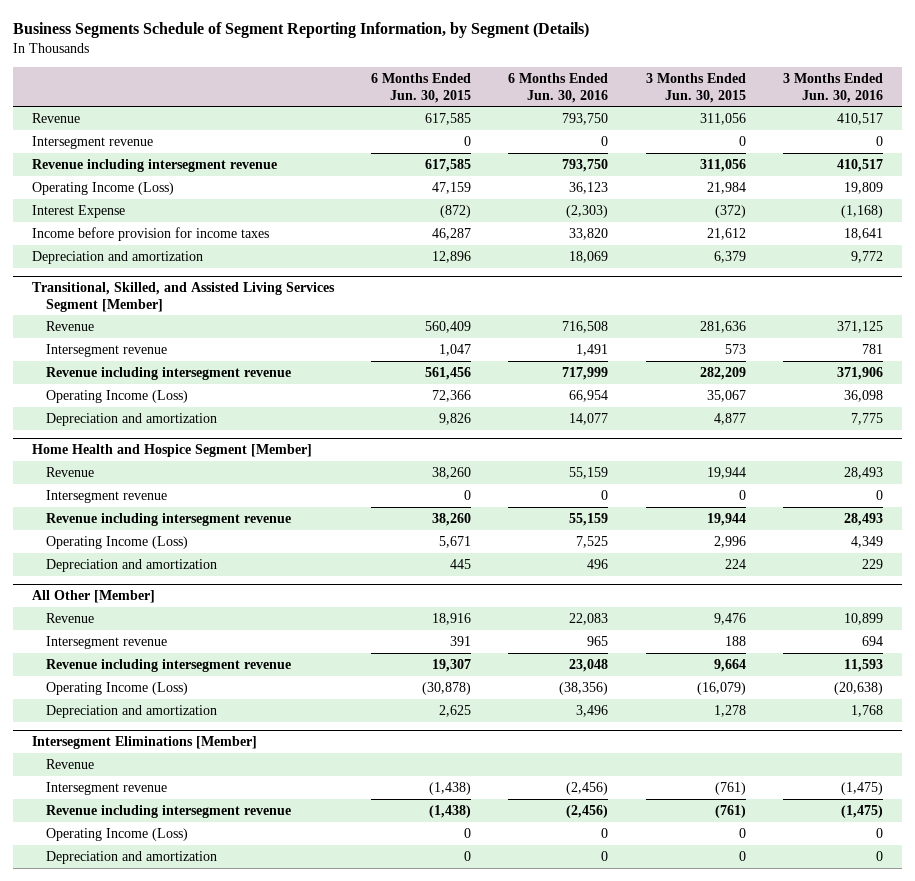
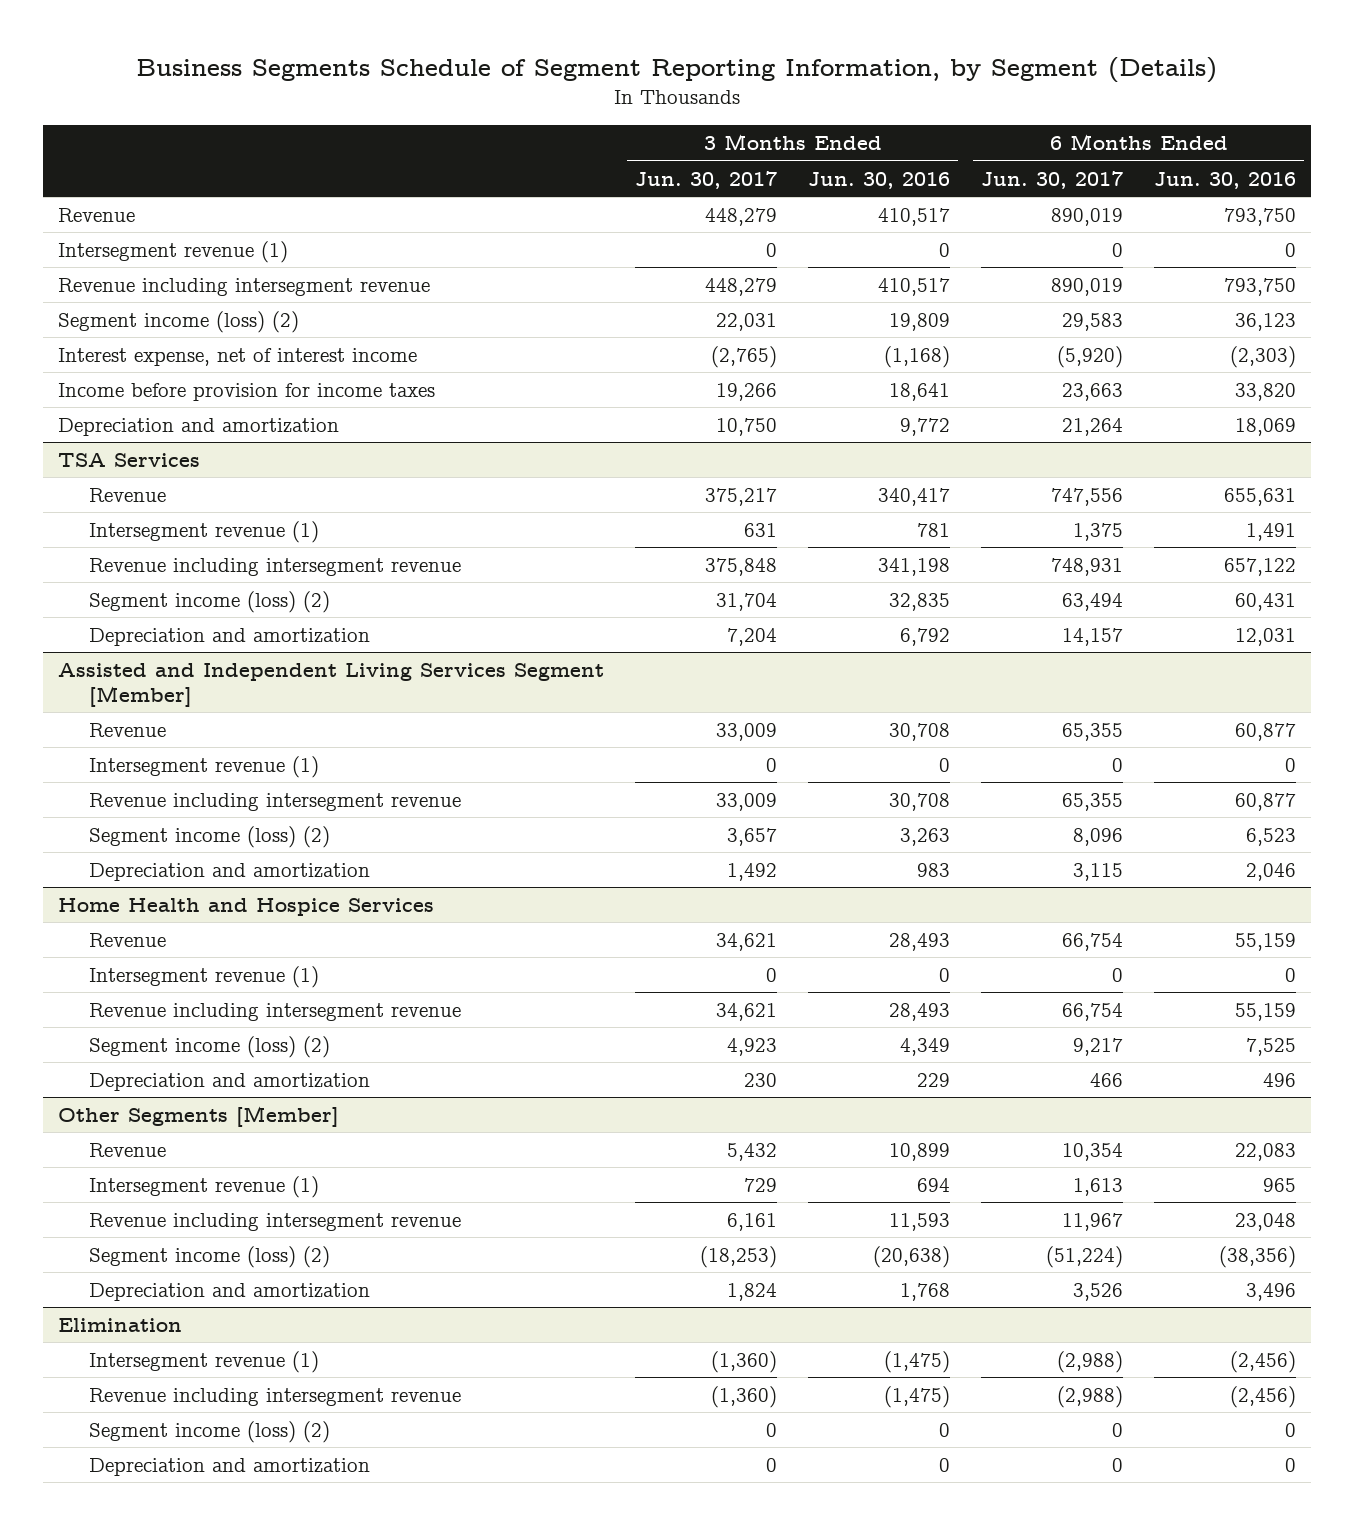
- | 6 Months Ended Jun. 30, 2015 | 6 Months Ended Jun. 30, 2016 | 3 Months Ended Jun. 30, 2015 | 3 Months Ended Jun. 30, 2016
+ | 3 Months Ended Jun. 30, 2017 | 3 Months Ended Jun. 30, 2016 | 6 Months Ended Jun. 30, 2017 | 6 Months Ended Jun. 30, 2016
- Intersegment revenue | 0 | 0 | 0 | 0
+ Intersegment revenue (1) | 0 | 0 | 0 | 0
- Operating Income (Loss) | 47,159 | 36,123 | 21,984 | 19,809
- Interest Expense | (872) | (2,303) | (372) | (1,168)
+ Segment income (loss) (2) | 22,031 | 19,809 | 29,583 | 36,123
+ Interest expense, net of interest income | (2,765) | (1,168) | (5,920) | (2,303)
- Transitional, Skilled, and Assisted Living Services Segment [Member]
- Revenue | 560,409 | 716,508 | 281,636 | 371,125
- Intersegment revenue | 1,047 | 1,491 | 573 | 781
- Revenue including intersegment revenue | 561,456 | 717,999 | 282,209 | 371,906
- Operating Income (Loss) | 72,366 | 66,954 | 35,067 | 36,098
- Depreciation and amortization | 9,826 | 14,077 | 4,877 | 7,775
- Home Health and Hospice Segment [Member]
+ TSA Services
+ Revenue | 375,217 | 340,417 | 747,556 | 655,631
+ Intersegment revenue (1) | 631 | 781 | 1,375 | 1,491
+ Revenue including intersegment revenue | 375,848 | 341,198 | 748,931 | 657,122
+ Segment income (loss) (2) | 31,704 | 32,835 | 63,494 | 60,431
+ Depreciation and amortization | 7,204 | 6,792 | 14,157 | 12,031
+ Assisted and Independent Living Services Segment [Member]
+ Revenue | 33,009 | 30,708 | 65,355 | 60,877
+ Intersegment revenue (1) | 0 | 0 | 0 | 0
+ Revenue including intersegment revenue | 33,009 | 30,708 | 65,355 | 60,877
+ Segment income (loss) (2) | 3,657 | 3,263 | 8,096 | 6,523
+ Depreciation and amortization | 1,492 | 983 | 3,115 | 2,046
+ Home Health and Hospice Services
- Intersegment revenue | 0 | 0 | 0 | 0
+ Intersegment revenue (1) | 0 | 0 | 0 | 0
- Operating Income (Loss) | 5,671 | 7,525 | 2,996 | 4,349
+ Segment income (loss) (2) | 4,923 | 4,349 | 9,217 | 7,525
- All Other [Member]
+ Other Segments [Member]
- Intersegment revenue | 391 | 965 | 188 | 694
+ Intersegment revenue (1) | 729 | 694 | 1,613 | 965
- Operating Income (Loss) | (30,878) | (38,356) | (16,079) | (20,638)
+ Segment income (loss) (2) | (18,253) | (20,638) | (51,224) | (38,356)
- Intersegment Eliminations [Member]
- Revenue
- Intersegment revenue | (1,438) | (2,456) | (761) | (1,475)
+ Elimination
+ Intersegment revenue (1) | (1,360) | (1,475) | (2,988) | (2,456)
- Operating Income (Loss) | 0 | 0 | 0 | 0
+ Segment income (loss) (2) | 0 | 0 | 0 | 0

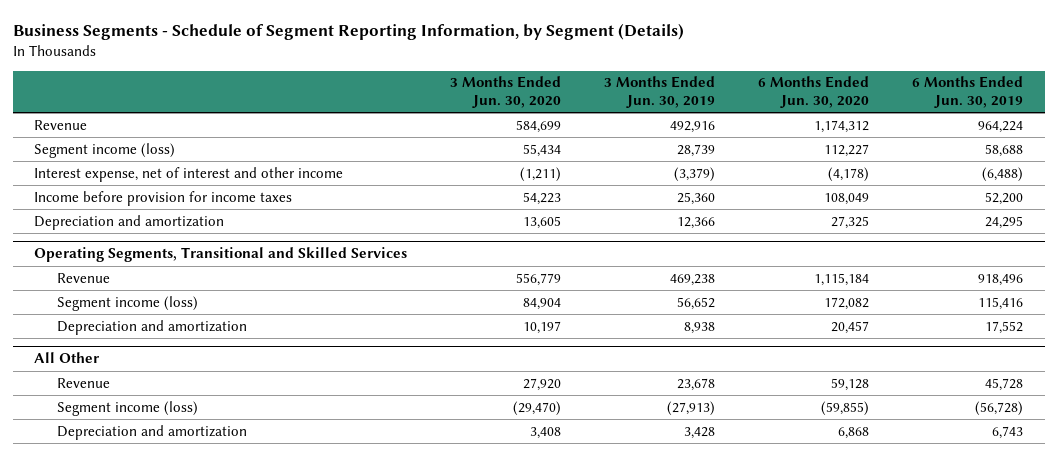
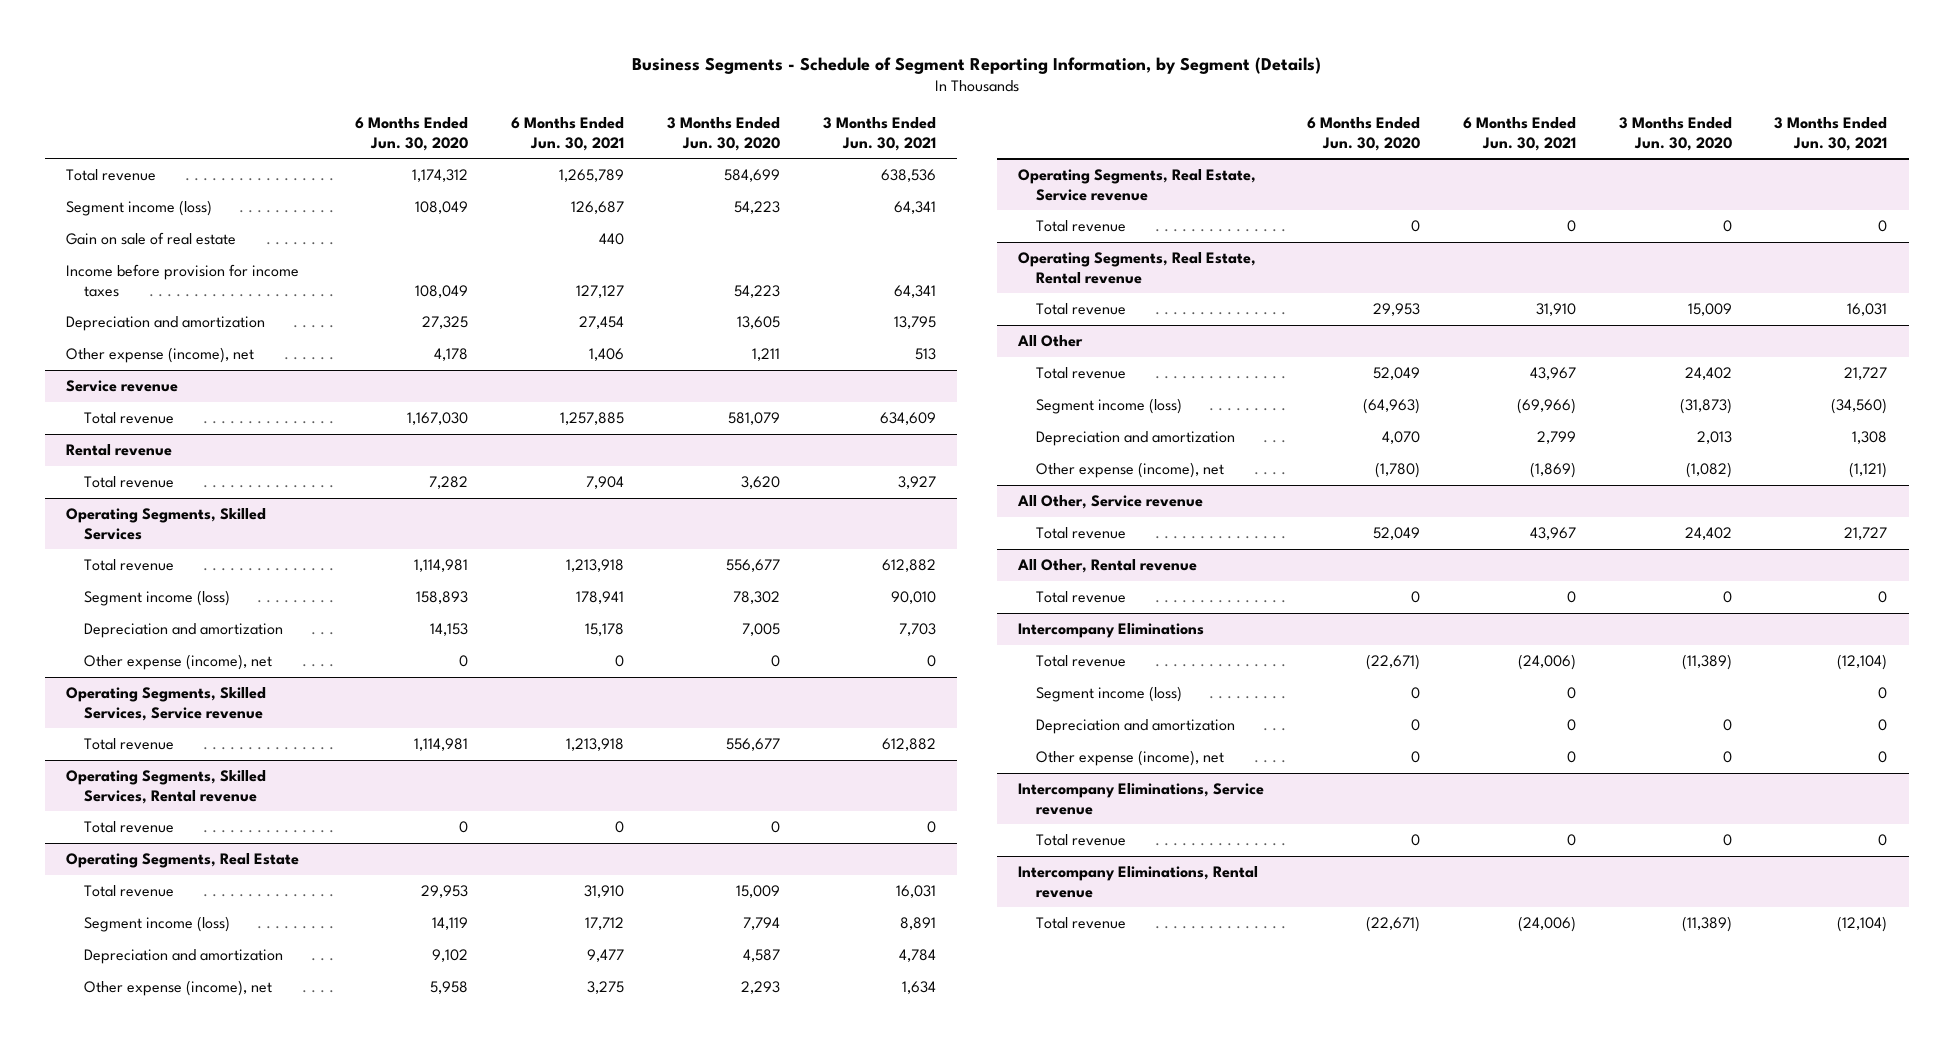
- | 3 Months Ended Jun. 30, 2020 | 3 Months Ended Jun. 30, 2019 | 6 Months Ended Jun. 30, 2020 | 6 Months Ended Jun. 30, 2019
+ | 6 Months Ended Jun. 30, 2020 | 6 Months Ended Jun. 30, 2021 | 3 Months Ended Jun. 30, 2020 | 3 Months Ended Jun. 30, 2021
- Revenue | 584,699 | 492,916 | 1,174,312 | 964,224
- Segment income (loss) | 55,434 | 28,739 | 112,227 | 58,688
- Interest expense, net of interest and other income | (1,211) | (3,379) | (4,178) | (6,488)
+ Total revenue | 1,174,312 | 1,265,789 | 584,699 | 638,536
+ Segment income (loss) | 108,049 | 126,687 | 54,223 | 64,341
+ Gain on sale of real estate | | 440 | |
- Operating Segments, Transitional and Skilled Services
- Revenue | 556,779 | 469,238 | 1,115,184 | 918,496
- Segment income (loss) | 84,904 | 56,652 | 172,082 | 115,416
- Depreciation and amortization | 10,197 | 8,938 | 20,457 | 17,552
+ Other expense (income), net | 4,178 | 1,406 | 1,211 | 513
+ Service revenue
+ Total revenue | 1,167,030 | 1,257,885 | 581,079 | 634,609
+ Rental revenue
+ Total revenue | 7,282 | 7,904 | 3,620 | 3,927
+ Operating Segments, Skilled Services
+ Total revenue | 1,114,981 | 1,213,918 | 556,677 | 612,882
+ Segment income (loss) | 158,893 | 178,941 | 78,302 | 90,010
+ Depreciation and amortization | 14,153 | 15,178 | 7,005 | 7,703
+ Other expense (income), net | 0 | 0 | 0 | 0
+ Operating Segments, Skilled Services, Service revenue
+ Total revenue | 1,114,981 | 1,213,918 | 556,677 | 612,882
+ Operating Segments, Skilled Services, Rental revenue
+ Total revenue | 0 | 0 | 0 | 0
+ Operating Segments, Real Estate
+ Total revenue | 29,953 | 31,910 | 15,009 | 16,031
+ Segment income (loss) | 14,119 | 17,712 | 7,794 | 8,891
+ Depreciation and amortization | 9,102 | 9,477 | 4,587 | 4,784
+ Other expense (income), net | 5,958 | 3,275 | 2,293 | 1,634
+ Operating Segments, Real Estate, Service revenue
+ Total revenue | 0 | 0 | 0 | 0
+ Operating Segments, Real Estate, Rental revenue
+ Total revenue | 29,953 | 31,910 | 15,009 | 16,031
@ All Other
- Revenue | 27,920 | 23,678 | 59,128 | 45,728
- Segment income (loss) | (29,470) | (27,913) | (59,855) | (56,728)
- Depreciation and amortization | 3,408 | 3,428 | 6,868 | 6,743
+ Total revenue | 52,049 | 43,967 | 24,402 | 21,727
+ Segment income (loss) | (64,963) | (69,966) | (31,873) | (34,560)
+ Depreciation and amortization | 4,070 | 2,799 | 2,013 | 1,308
+ Other expense (income), net | (1,780) | (1,869) | (1,082) | (1,121)
+ All Other, Service revenue
+ Total revenue | 52,049 | 43,967 | 24,402 | 21,727
+ All Other, Rental revenue
+ Total revenue | 0 | 0 | 0 | 0
+ Intercompany Eliminations
+ Total revenue | (22,671) | (24,006) | (11,389) | (12,104)
+ Segment income (loss) | 0 | 0 | | 0
+ Depreciation and amortization | 0 | 0 | 0 | 0
+ Other expense (income), net | 0 | 0 | 0 | 0
+ Intercompany Eliminations, Service revenue
+ Total revenue | 0 | 0 | 0 | 0
+ Intercompany Eliminations, Rental revenue
+ Total revenue | (22,671) | (24,006) | (11,389) | (12,104)

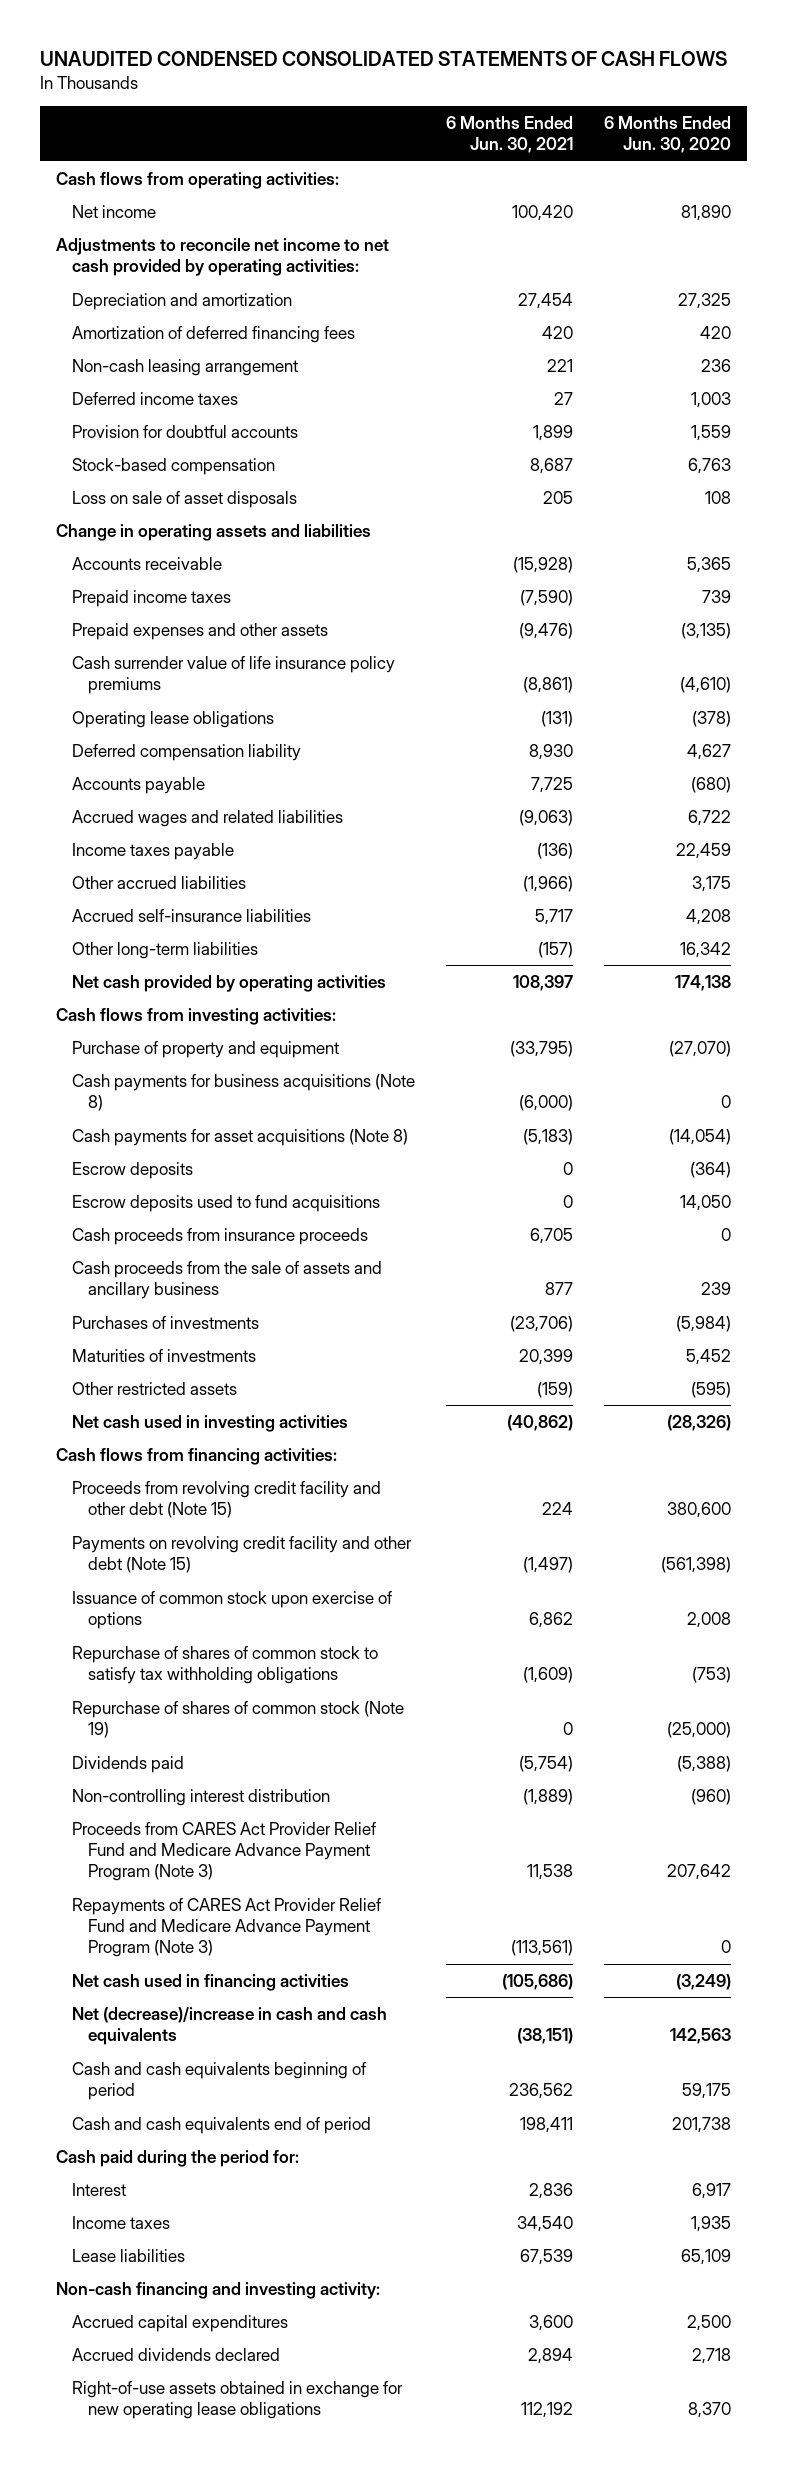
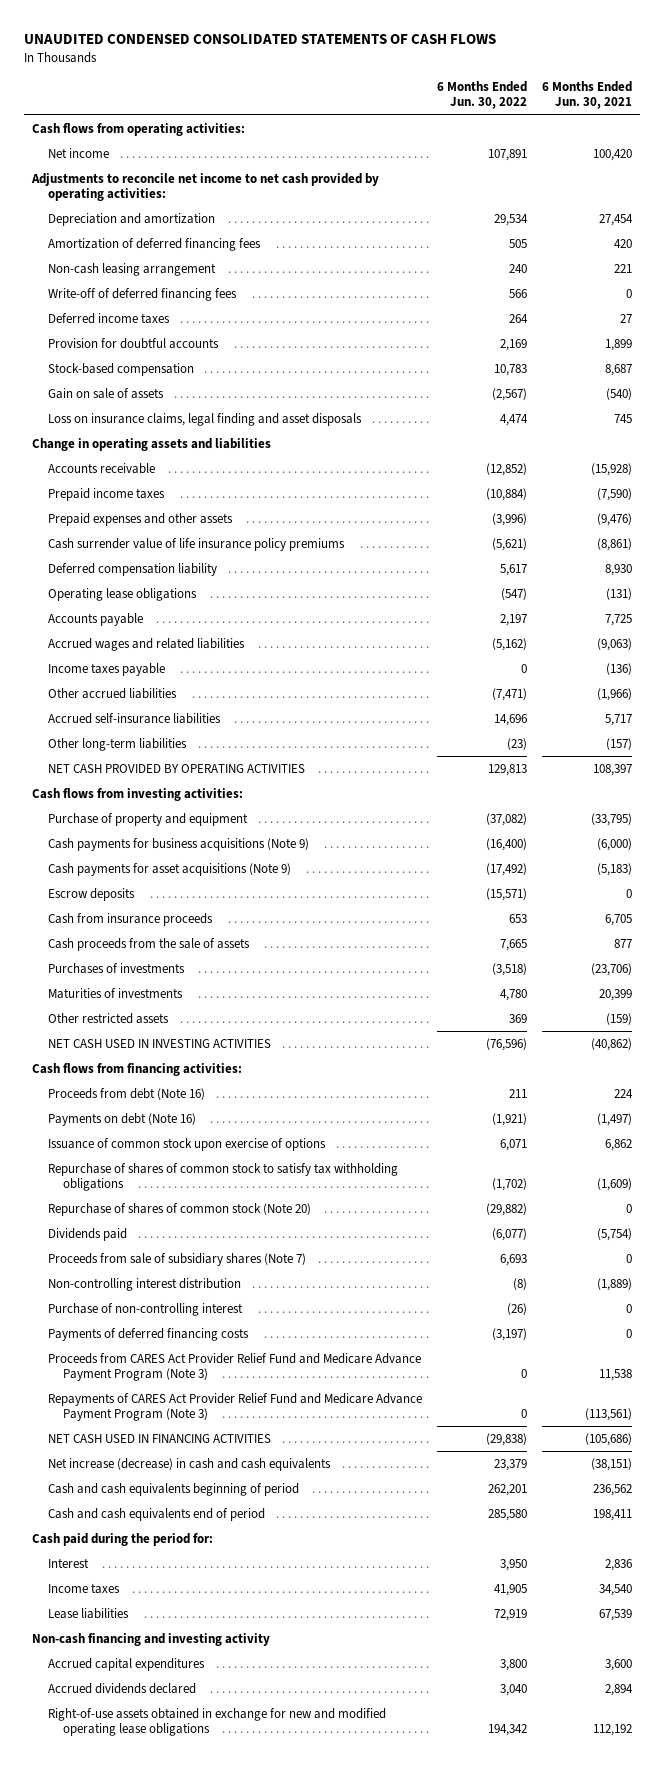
- | 6 Months Ended Jun. 30, 2021 | 6 Months Ended Jun. 30, 2020
+ | 6 Months Ended Jun. 30, 2022 | 6 Months Ended Jun. 30, 2021
+ Write-off of deferred financing fees | 566 | 0
- Loss on sale of asset disposals | 205 | 108
+ Gain on sale of assets | (2,567) | (540)
+ Loss on insurance claims, legal finding and asset disposals | 4,474 | 745
moved down: Operating lease obligations | (547) | (131)
- Net cash provided by operating activities | 108,397 | 174,138
+ NET CASH PROVIDED BY OPERATING ACTIVITIES | 129,813 | 108,397
- Cash payments for business acquisitions (Note 8) | (6,000) | 0
- Cash payments for asset acquisitions (Note 8) | (5,183) | (14,054)
+ Cash payments for business acquisitions (Note 9) | (16,400) | (6,000)
+ Cash payments for asset acquisitions (Note 9) | (17,492) | (5,183)
- Escrow deposits used to fund acquisitions | 0 | 14,050
- Cash proceeds from insurance proceeds | 6,705 | 0
- Cash proceeds from the sale of assets and ancillary business | 877 | 239
+ Cash from insurance proceeds | 653 | 6,705
+ Cash proceeds from the sale of assets | 7,665 | 877
- Net cash used in investing activities | (40,862) | (28,326)
+ NET CASH USED IN INVESTING ACTIVITIES | (76,596) | (40,862)
- Proceeds from revolving credit facility and other debt (Note 15) | 224 | 380,600
- Payments on revolving credit facility and other debt (Note 15) | (1,497) | (561,398)
+ Proceeds from debt (Note 16) | 211 | 224
+ Payments on debt (Note 16) | (1,921) | (1,497)
- Repurchase of shares of common stock (Note 19) | 0 | (25,000)
+ Repurchase of shares of common stock (Note 20) | (29,882) | 0
+ Proceeds from sale of subsidiary shares (Note 7) | 6,693 | 0
+ Purchase of non-controlling interest | (26) | 0
+ Payments of deferred financing costs | (3,197) | 0
- Net cash used in financing activities | (105,686) | (3,249)
- Net (decrease)/increase in cash and cash equivalents | (38,151) | 142,563
+ NET CASH USED IN FINANCING ACTIVITIES | (29,838) | (105,686)
+ Net increase (decrease) in cash and cash equivalents | 23,379 | (38,151)
- Non-cash financing and investing activity:
+ Non-cash financing and investing activity
- Right-of-use assets obtained in exchange for new operating lease obligations | 112,192 | 8,370
+ Right-of-use assets obtained in exchange for new and modified operating lease obligations | 194,342 | 112,192

